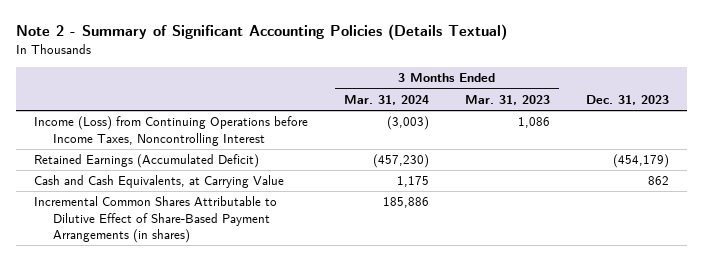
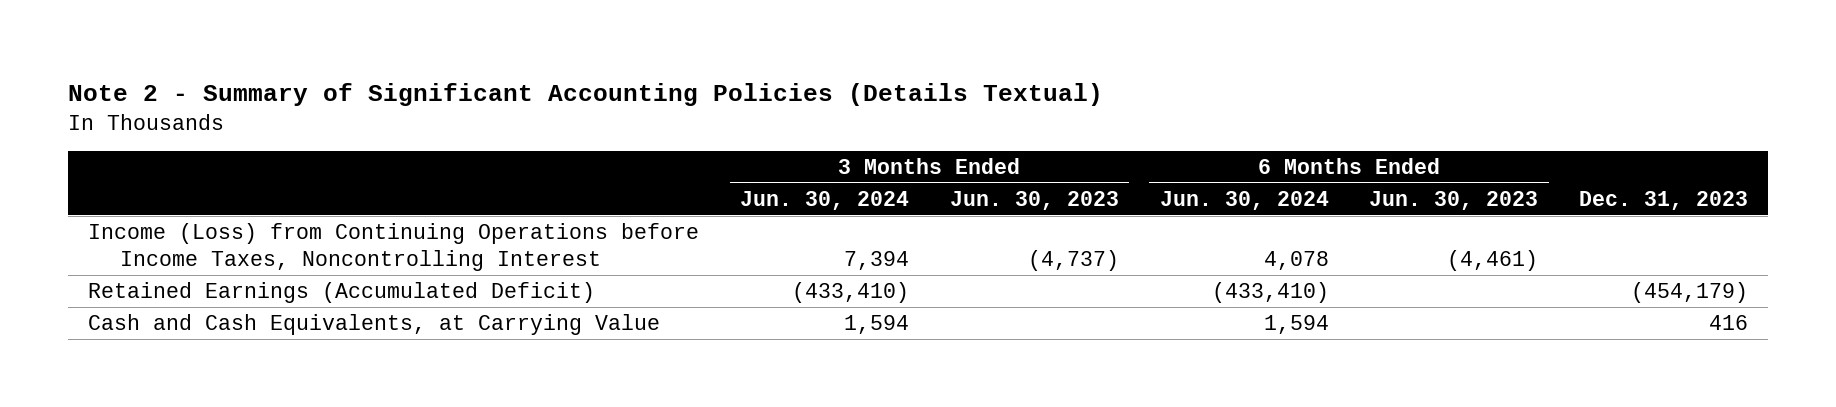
- | 3 Months Ended Mar. 31, 2024 | 3 Months Ended Mar. 31, 2023 | Dec. 31, 2023
+ | 3 Months Ended Jun. 30, 2024 | 3 Months Ended Jun. 30, 2023 | 6 Months Ended Jun. 30, 2024 | 6 Months Ended Jun. 30, 2023 | Dec. 31, 2023
- Cash and Cash Equivalents, at Carrying Value | 1,175 | | 862
- Incremental Common Shares Attributable to Dilutive Effect of Share-Based Payment Arrangements (in shares) | 185,886 | |
+ Cash and Cash Equivalents, at Carrying Value | 1,594 | | 1,594 | | 416

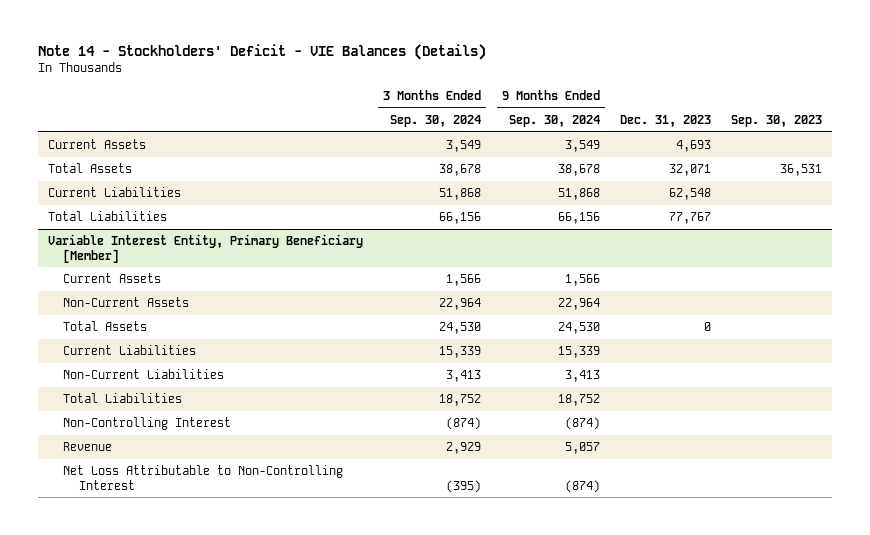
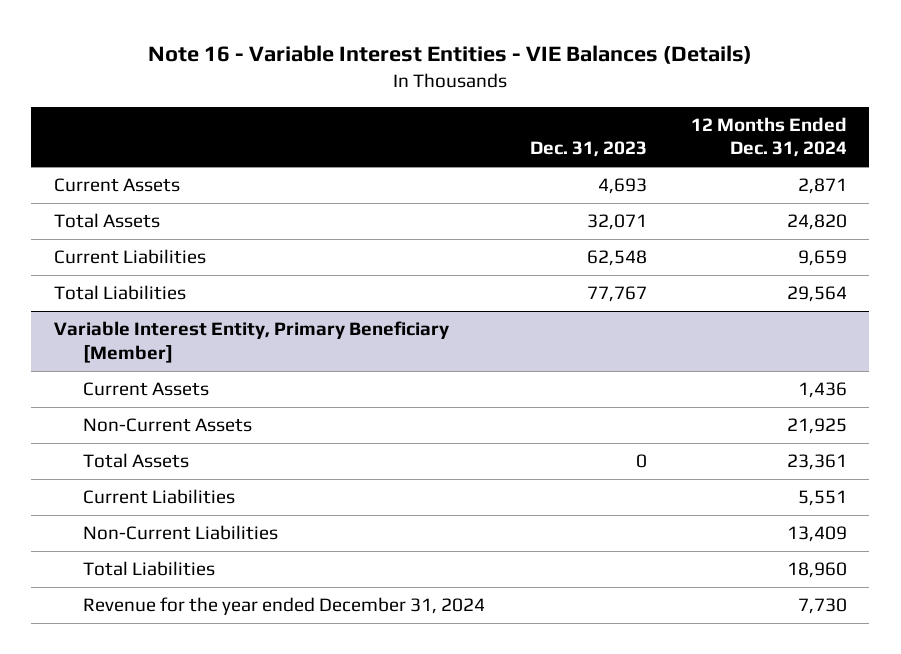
- Note 14 - Stockholders' Deficit - VIE Balances (Details)
+ Note 16 - Variable Interest Entities - VIE Balances (Details)
- | 3 Months Ended Sep. 30, 2024 | 9 Months Ended Sep. 30, 2024 | Dec. 31, 2023 | Sep. 30, 2023
+ | Dec. 31, 2023 | 12 Months Ended Dec. 31, 2024
@ Variable Interest Entity, Primary Beneficiary [Member]
- Non-Controlling Interest | (874) | (874) | |
- Revenue | 2,929 | 5,057 | |
- Net Loss Attributable to Non-Controlling Interest | (395) | (874) | |
+ Revenue for the year ended December 31, 2024 | | 7,730

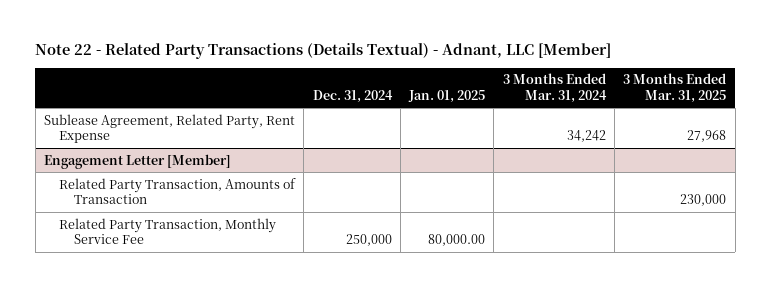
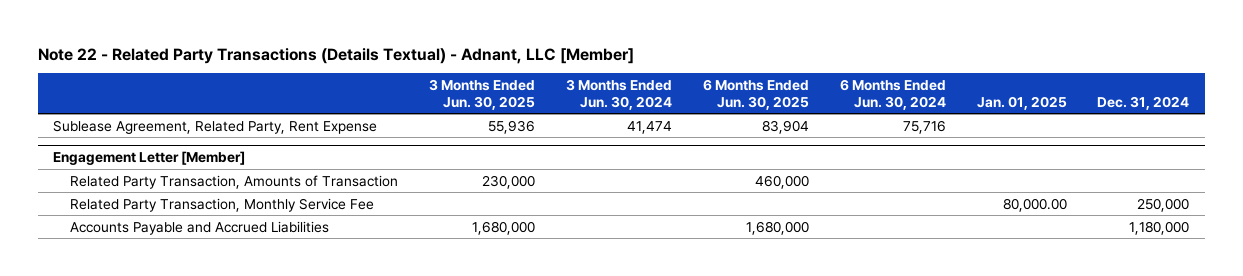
- | Dec. 31, 2024 | Jan. 01, 2025 | 3 Months Ended Mar. 31, 2024 | 3 Months Ended Mar. 31, 2025
+ | 3 Months Ended Jun. 30, 2025 | 3 Months Ended Jun. 30, 2024 | 6 Months Ended Jun. 30, 2025 | 6 Months Ended Jun. 30, 2024 | Jan. 01, 2025 | Dec. 31, 2024
@ Engagement Letter [Member]
+ Accounts Payable and Accrued Liabilities | 1,680,000 | | 1,680,000 | | | 1,180,000

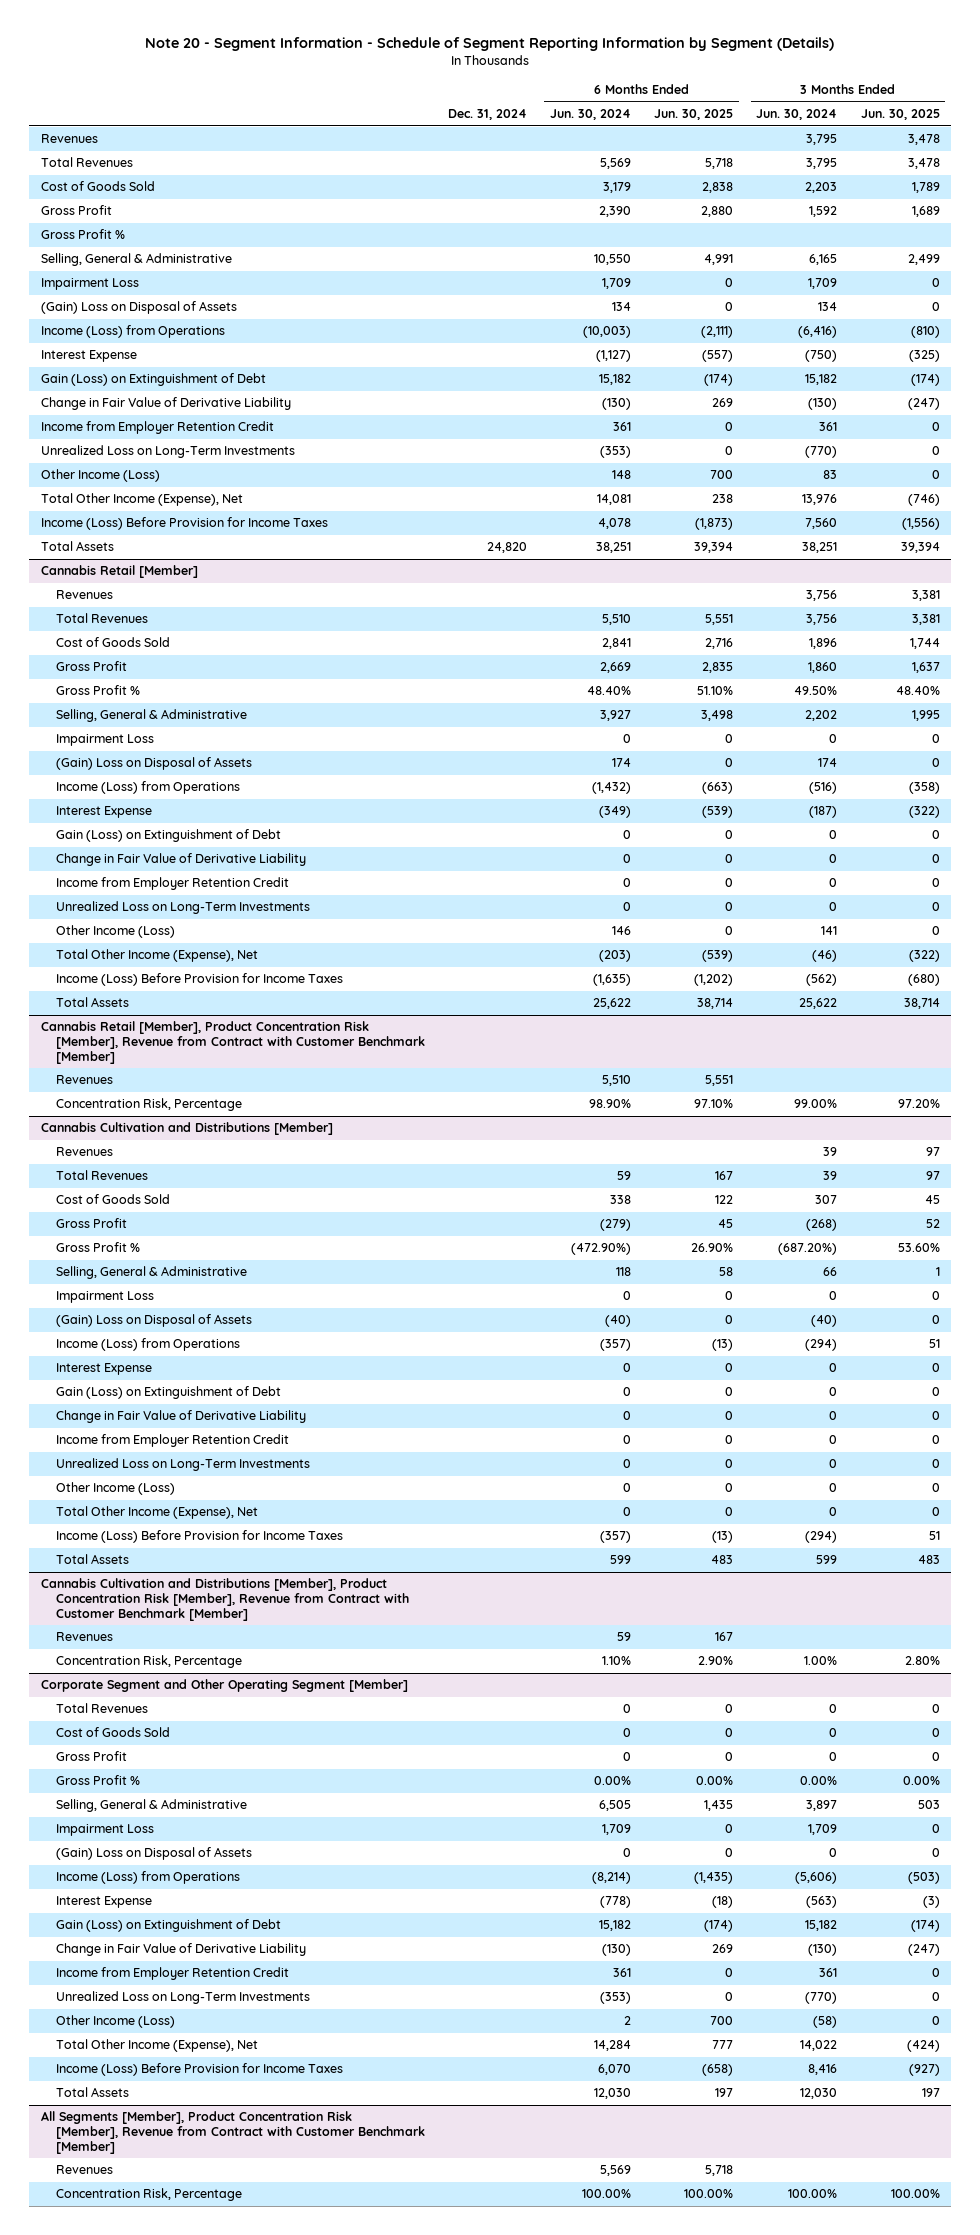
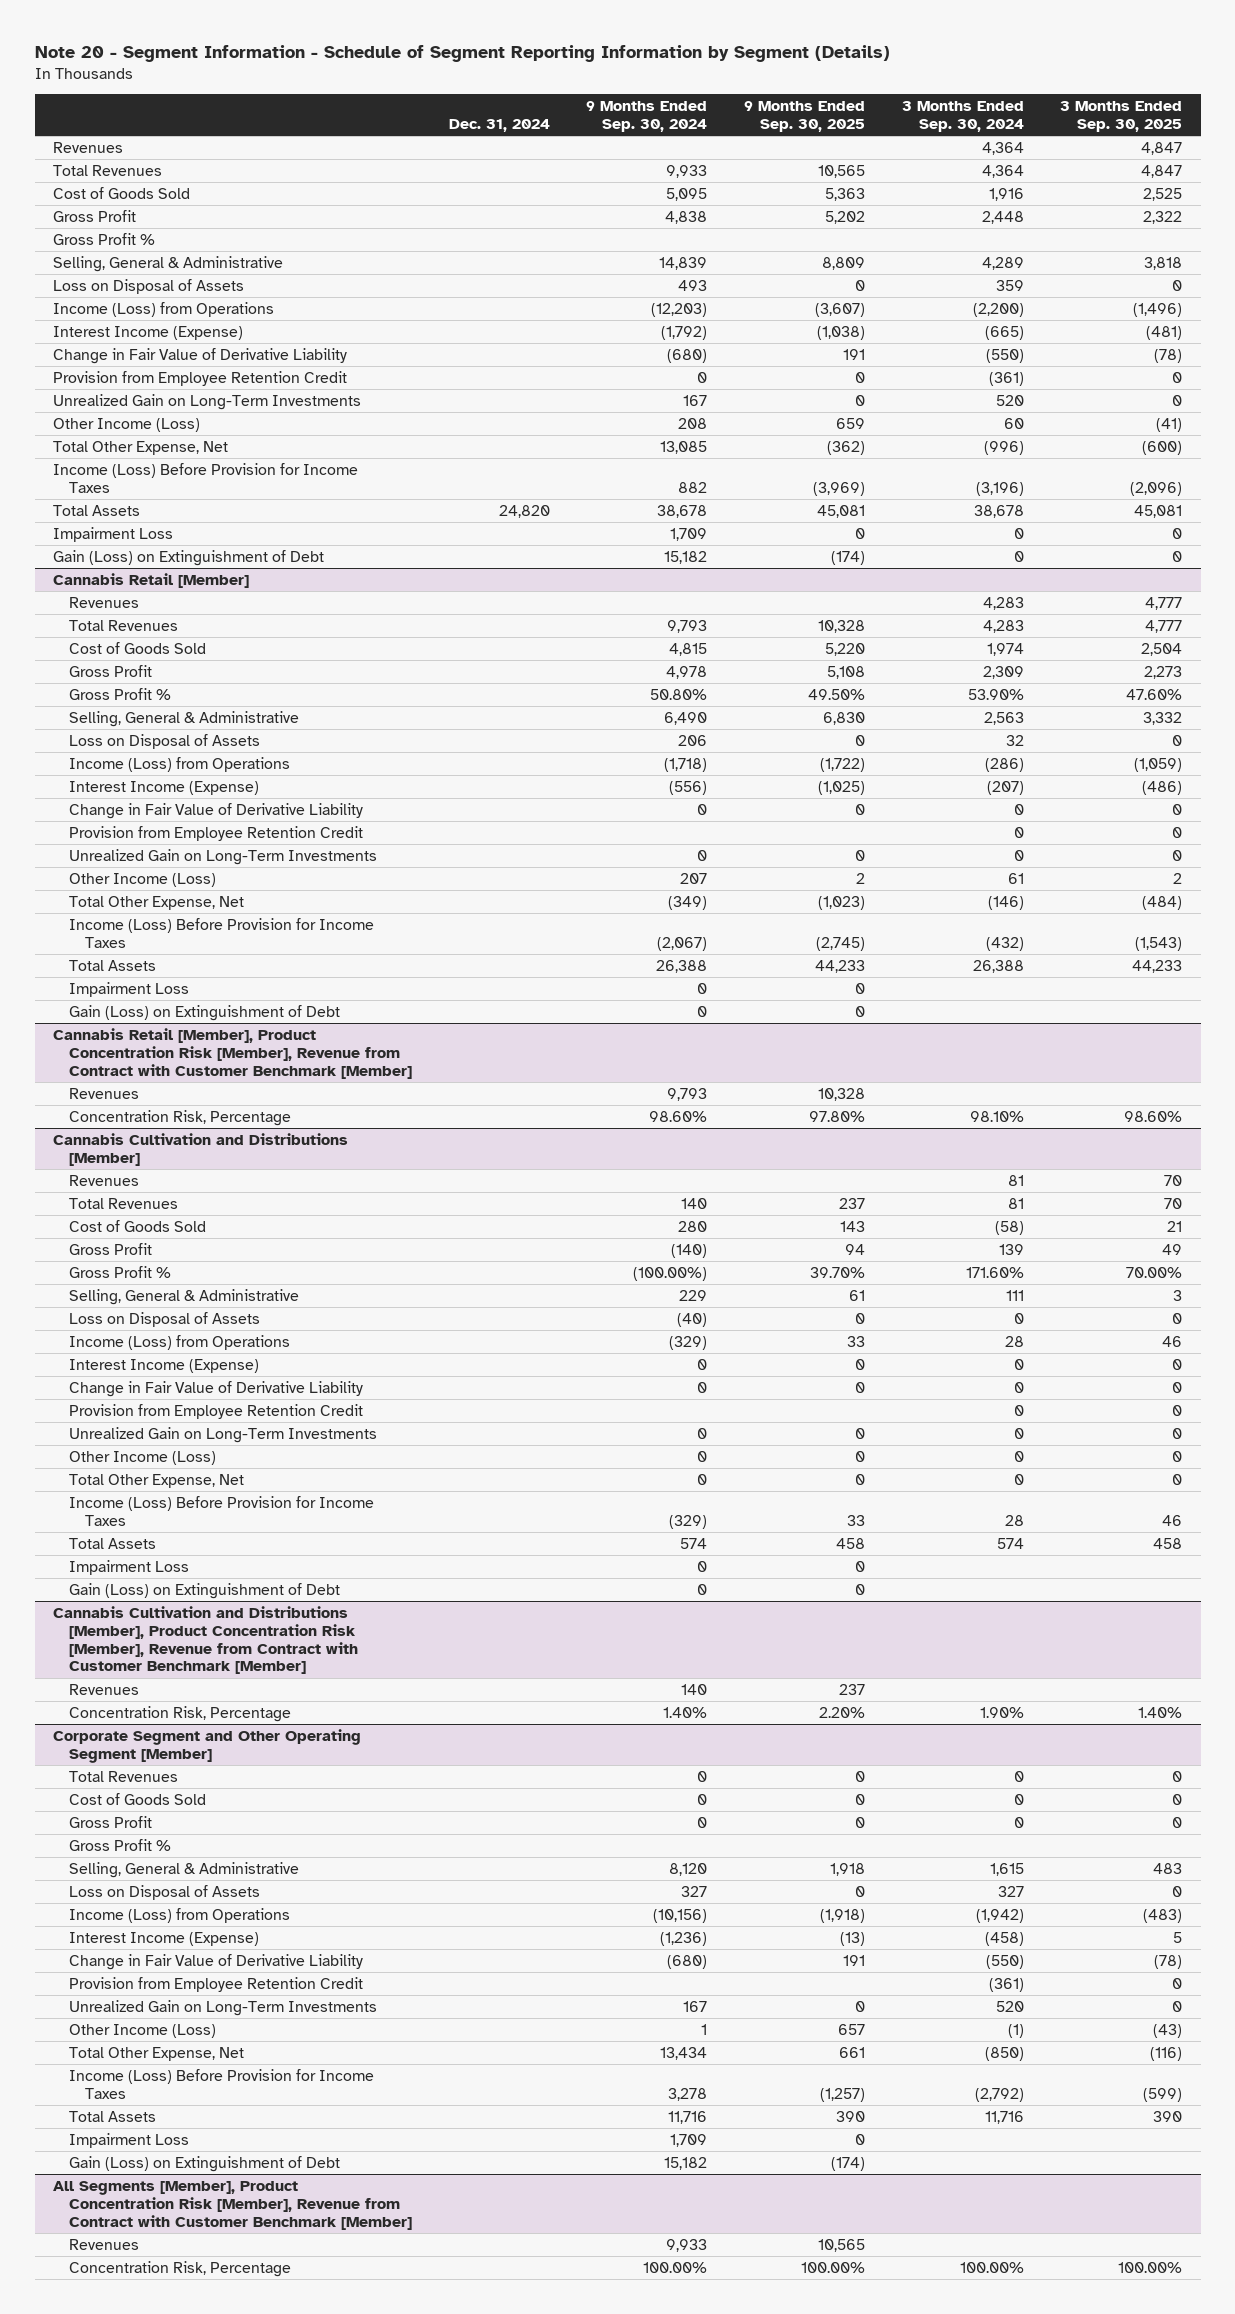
- | Dec. 31, 2024 | 6 Months Ended Jun. 30, 2024 | 6 Months Ended Jun. 30, 2025 | 3 Months Ended Jun. 30, 2024 | 3 Months Ended Jun. 30, 2025
+ | Dec. 31, 2024 | 9 Months Ended Sep. 30, 2024 | 9 Months Ended Sep. 30, 2025 | 3 Months Ended Sep. 30, 2024 | 3 Months Ended Sep. 30, 2025
- (Gain) Loss on Disposal of Assets | | 134 | 0 | 134 | 0
+ Loss on Disposal of Assets | | 493 | 0 | 359 | 0
- Interest Expense | | (1,127) | (557) | (750) | (325)
+ Interest Income (Expense) | | (1,792) | (1,038) | (665) | (481)
- Income from Employer Retention Credit | | 361 | 0 | 361 | 0
- Unrealized Loss on Long-Term Investments | | (353) | 0 | (770) | 0
+ Provision from Employee Retention Credit | | 0 | 0 | (361) | 0
+ Unrealized Gain on Long-Term Investments | | 167 | 0 | 520 | 0
- Total Other Income (Expense), Net | | 14,081 | 238 | 13,976 | (746)
+ Total Other Expense, Net | | 13,085 | (362) | (996) | (600)
moved down: Impairment Loss | | 1,709 | 0 | 0 | 0
moved down: Gain (Loss) on Extinguishment of Debt | | 15,182 | (174) | 0 | 0
@ Cannabis Retail [Member]
- (Gain) Loss on Disposal of Assets | | 174 | 0 | 174 | 0
+ Loss on Disposal of Assets | | 206 | 0 | 32 | 0
- Interest Expense | | (349) | (539) | (187) | (322)
+ Interest Income (Expense) | | (556) | (1,025) | (207) | (486)
- Income from Employer Retention Credit | | 0 | 0 | 0 | 0
- Unrealized Loss on Long-Term Investments | | 0 | 0 | 0 | 0
+ Provision from Employee Retention Credit | | | | 0 | 0
+ Unrealized Gain on Long-Term Investments | | 0 | 0 | 0 | 0
- Total Other Income (Expense), Net | | (203) | (539) | (46) | (322)
+ Total Other Expense, Net | | (349) | (1,023) | (146) | (484)
moved down: Impairment Loss | | 0 | 0 | |
moved down: Gain (Loss) on Extinguishment of Debt | | 0 | 0 | |
@ Cannabis Cultivation and Distributions [Member]
- (Gain) Loss on Disposal of Assets | | (40) | 0 | (40) | 0
+ Loss on Disposal of Assets | | (40) | 0 | 0 | 0
- Interest Expense | | 0 | 0 | 0 | 0
+ Interest Income (Expense) | | 0 | 0 | 0 | 0
- Income from Employer Retention Credit | | 0 | 0 | 0 | 0
- Unrealized Loss on Long-Term Investments | | 0 | 0 | 0 | 0
+ Provision from Employee Retention Credit | | | | 0 | 0
+ Unrealized Gain on Long-Term Investments | | 0 | 0 | 0 | 0
- Total Other Income (Expense), Net | | 0 | 0 | 0 | 0
+ Total Other Expense, Net | | 0 | 0 | 0 | 0
moved down: Impairment Loss | | 0 | 0 | |
moved down: Gain (Loss) on Extinguishment of Debt | | 0 | 0 | |
@ Corporate Segment and Other Operating Segment [Member]
- (Gain) Loss on Disposal of Assets | | 0 | 0 | 0 | 0
+ Loss on Disposal of Assets | | 327 | 0 | 327 | 0
- Interest Expense | | (778) | (18) | (563) | (3)
+ Interest Income (Expense) | | (1,236) | (13) | (458) | 5
- Income from Employer Retention Credit | | 361 | 0 | 361 | 0
- Unrealized Loss on Long-Term Investments | | (353) | 0 | (770) | 0
+ Provision from Employee Retention Credit | | | | (361) | 0
+ Unrealized Gain on Long-Term Investments | | 167 | 0 | 520 | 0
- Total Other Income (Expense), Net | | 14,284 | 777 | 14,022 | (424)
+ Total Other Expense, Net | | 13,434 | 661 | (850) | (116)
moved down: Impairment Loss | | 1,709 | 0 | |
moved down: Gain (Loss) on Extinguishment of Debt | | 15,182 | (174) | |

